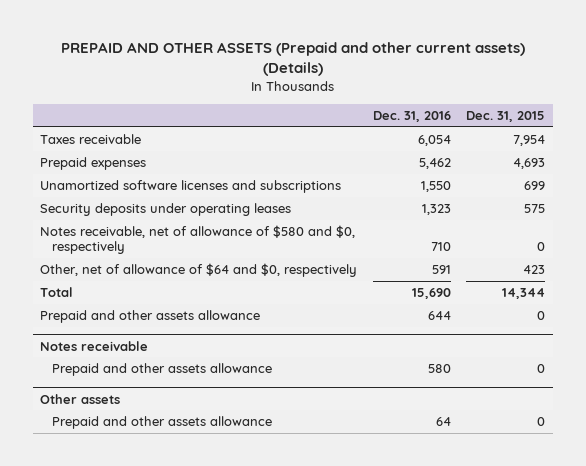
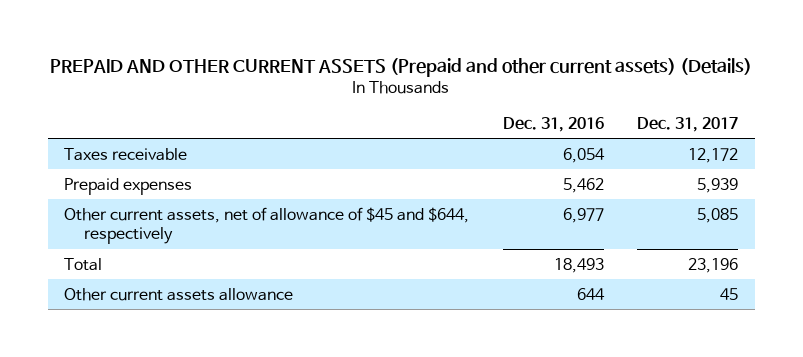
- PREPAID AND OTHER ASSETS (Prepaid and other current assets) (Details)
+ PREPAID AND OTHER CURRENT ASSETS (Prepaid and other current assets) (Details)
- | Dec. 31, 2016 | Dec. 31, 2015
+ | Dec. 31, 2016 | Dec. 31, 2017
- Unamortized software licenses and subscriptions | 1,550 | 699
- Security deposits under operating leases | 1,323 | 575
- Notes receivable, net of allowance of $580 and $0, respectively | 710 | 0
- Other, net of allowance of $64 and $0, respectively | 591 | 423
- Total | 15,690 | 14,344
- Prepaid and other assets allowance | 644 | 0
- Notes receivable
- Prepaid and other assets allowance | 580 | 0
- Other assets
- Prepaid and other assets allowance | 64 | 0
+ Other current assets, net of allowance of $45 and $644, respectively | 6,977 | 5,085
+ Total | 18,493 | 23,196
+ Other current assets allowance | 644 | 45

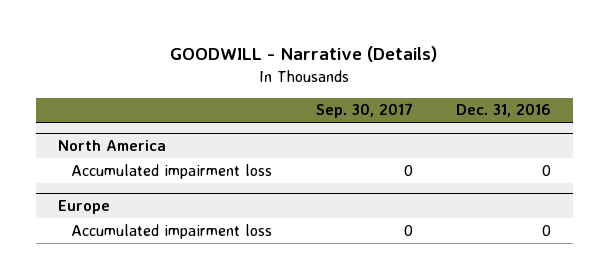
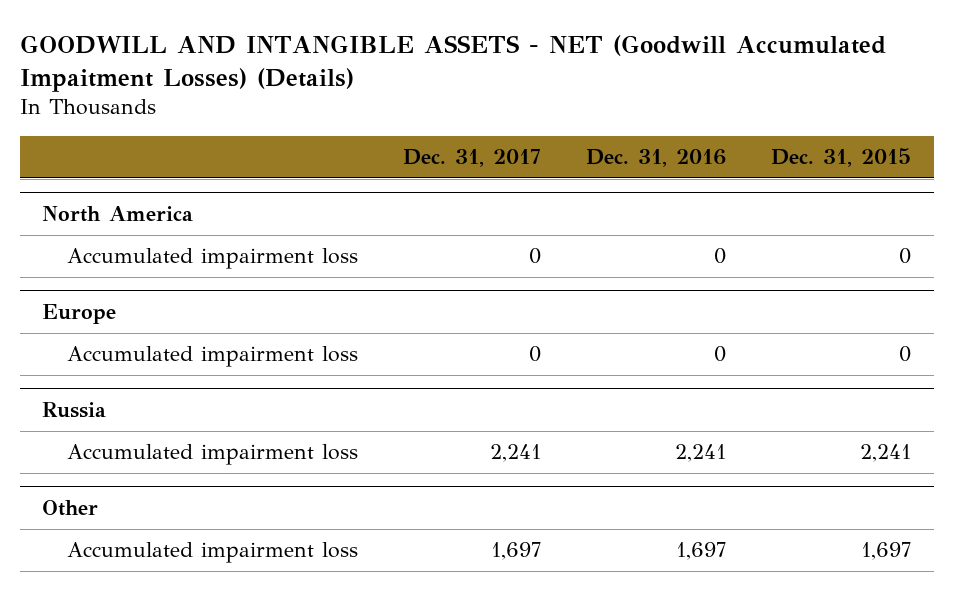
- GOODWILL - Narrative (Details)
+ GOODWILL AND INTANGIBLE ASSETS - NET (Goodwill Accumulated Impaitment Losses) (Details)
- | Sep. 30, 2017 | Dec. 31, 2016
+ | Dec. 31, 2017 | Dec. 31, 2016 | Dec. 31, 2015
+ Russia
+ Accumulated impairment loss | 2,241 | 2,241 | 2,241
+ Other
+ Accumulated impairment loss | 1,697 | 1,697 | 1,697

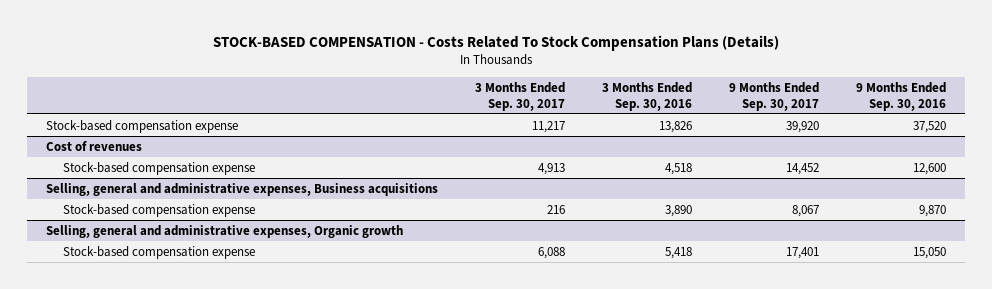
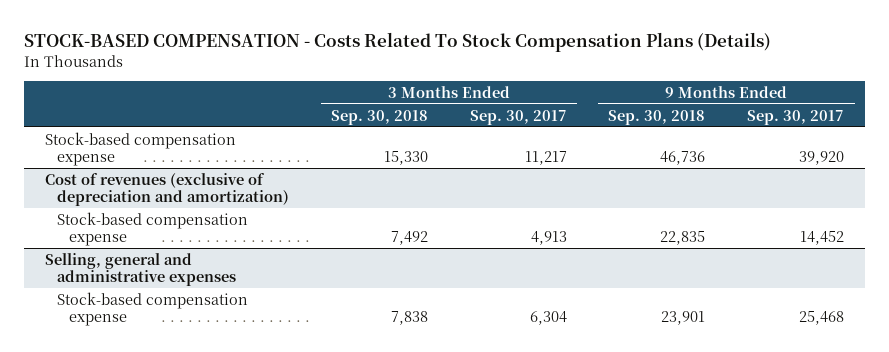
- | 3 Months Ended Sep. 30, 2017 | 3 Months Ended Sep. 30, 2016 | 9 Months Ended Sep. 30, 2017 | 9 Months Ended Sep. 30, 2016
+ | 3 Months Ended Sep. 30, 2018 | 3 Months Ended Sep. 30, 2017 | 9 Months Ended Sep. 30, 2018 | 9 Months Ended Sep. 30, 2017
- Cost of revenues
+ Cost of revenues (exclusive of depreciation and amortization)
- Selling, general and administrative expenses, Business acquisitions
- Stock-based compensation expense | 216 | 3,890 | 8,067 | 9,870
- Selling, general and administrative expenses, Organic growth
- Stock-based compensation expense | 6,088 | 5,418 | 17,401 | 15,050
+ Selling, general and administrative expenses
+ Stock-based compensation expense | 7,838 | 6,304 | 23,901 | 25,468

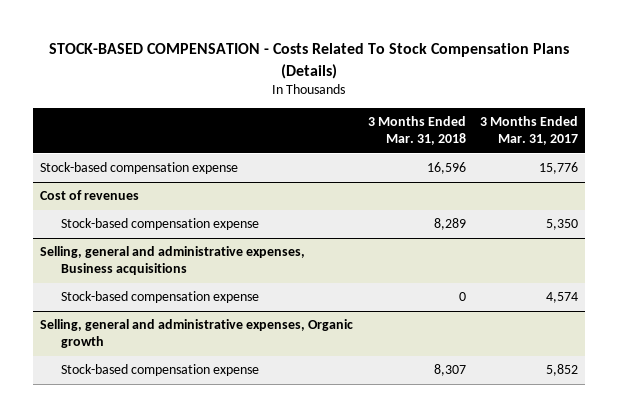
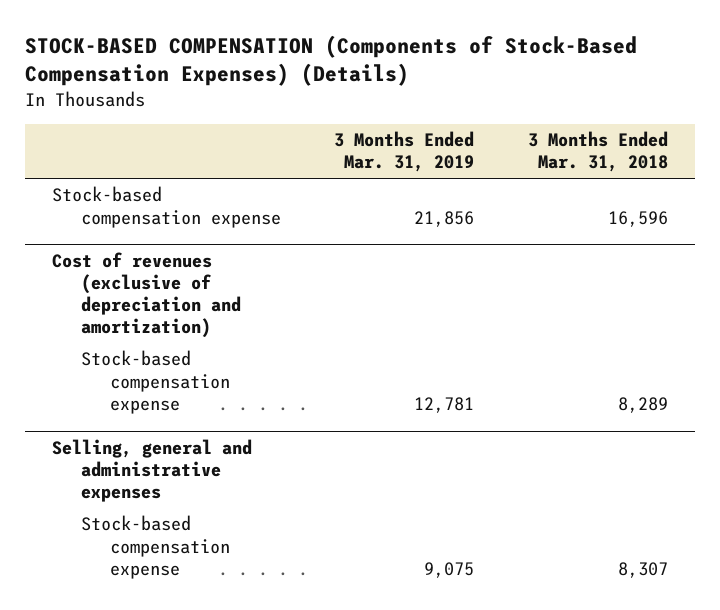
- STOCK-BASED COMPENSATION - Costs Related To Stock Compensation Plans (Details)
+ STOCK-BASED COMPENSATION (Components of Stock-Based Compensation Expenses) (Details)
- | 3 Months Ended Mar. 31, 2018 | 3 Months Ended Mar. 31, 2017
+ | 3 Months Ended Mar. 31, 2019 | 3 Months Ended Mar. 31, 2018
- Cost of revenues
+ Cost of revenues (exclusive of depreciation and amortization)
- Selling, general and administrative expenses, Business acquisitions
- Stock-based compensation expense | 0 | 4,574
- Selling, general and administrative expenses, Organic growth
+ Selling, general and administrative expenses

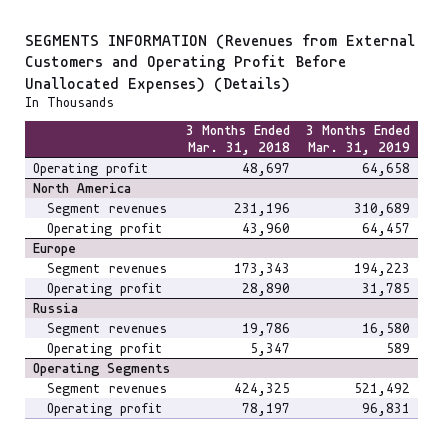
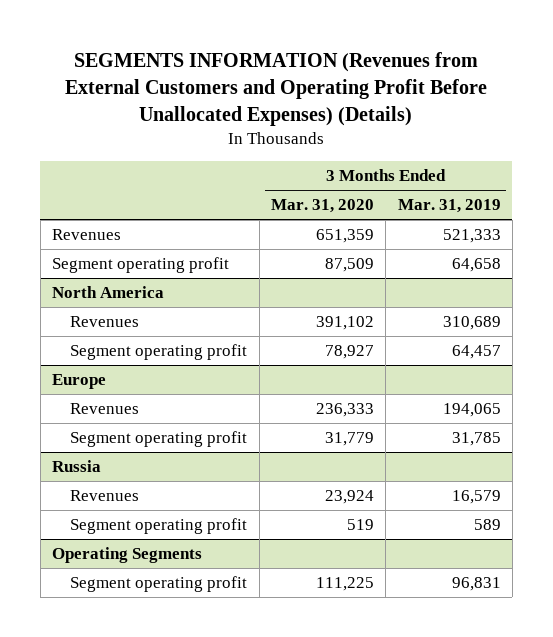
- | 3 Months Ended Mar. 31, 2018 | 3 Months Ended Mar. 31, 2019
+ | 3 Months Ended Mar. 31, 2020 | 3 Months Ended Mar. 31, 2019
- Operating profit | 48,697 | 64,658
+ Revenues | 651,359 | 521,333
+ Segment operating profit | 87,509 | 64,658
@ North America
- Segment revenues | 231,196 | 310,689
- Operating profit | 43,960 | 64,457
+ Revenues | 391,102 | 310,689
+ Segment operating profit | 78,927 | 64,457
@ Europe
- Segment revenues | 173,343 | 194,223
- Operating profit | 28,890 | 31,785
+ Revenues | 236,333 | 194,065
+ Segment operating profit | 31,779 | 31,785
@ Russia
- Segment revenues | 19,786 | 16,580
- Operating profit | 5,347 | 589
+ Revenues | 23,924 | 16,579
+ Segment operating profit | 519 | 589
@ Operating Segments
- Segment revenues | 424,325 | 521,492
- Operating profit | 78,197 | 96,831
+ Segment operating profit | 111,225 | 96,831

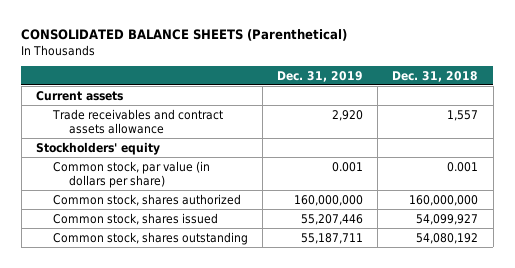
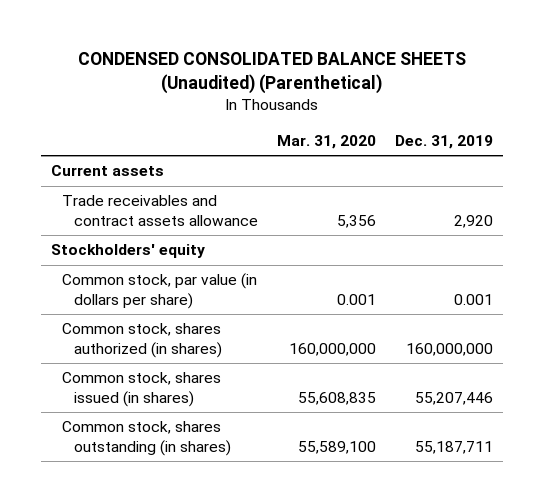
- CONSOLIDATED BALANCE SHEETS (Parenthetical)
+ CONDENSED CONSOLIDATED BALANCE SHEETS (Unaudited) (Parenthetical)
- | Dec. 31, 2019 | Dec. 31, 2018
+ | Mar. 31, 2020 | Dec. 31, 2019
- Common stock, shares authorized | 160,000,000 | 160,000,000
- Common stock, shares issued | 55,207,446 | 54,099,927
- Common stock, shares outstanding | 55,187,711 | 54,080,192
+ Common stock, shares authorized (in shares) | 160,000,000 | 160,000,000
+ Common stock, shares issued (in shares) | 55,608,835 | 55,207,446
+ Common stock, shares outstanding (in shares) | 55,589,100 | 55,187,711

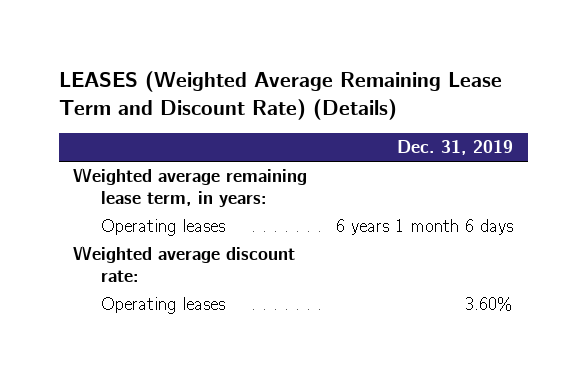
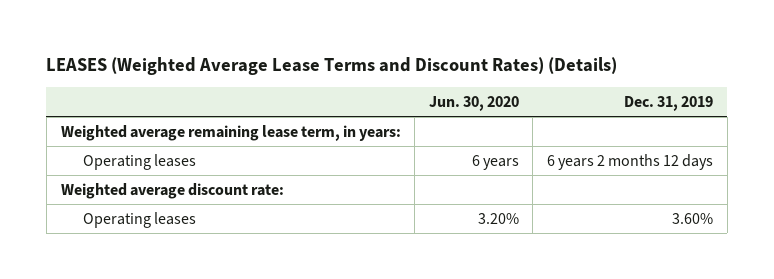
- LEASES (Weighted Average Remaining Lease Term and Discount Rate) (Details)
+ LEASES (Weighted Average Lease Terms and Discount Rates) (Details)
- | Dec. 31, 2019
+ | Jun. 30, 2020 | Dec. 31, 2019
- Operating leases | 6 years 1 month 6 days
+ Operating leases | 6 years | 6 years 2 months 12 days

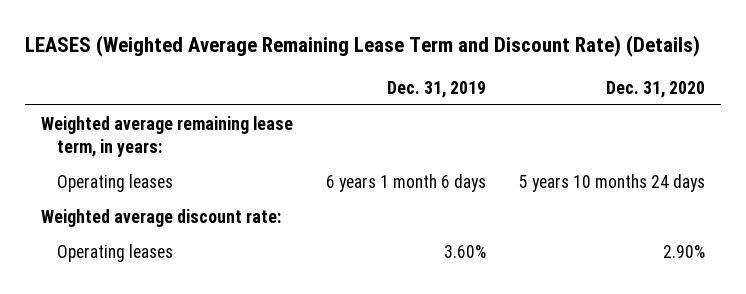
- LEASES (Weighted Average Lease Terms and Discount Rates) (Details)
+ LEASES (Weighted Average Remaining Lease Term and Discount Rate) (Details)
- | Jun. 30, 2020 | Dec. 31, 2019
+ | Dec. 31, 2019 | Dec. 31, 2020
- Operating leases | 6 years | 6 years 2 months 12 days
+ Operating leases | 6 years 1 month 6 days | 5 years 10 months 24 days

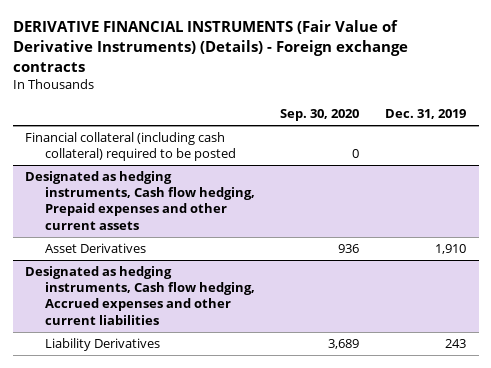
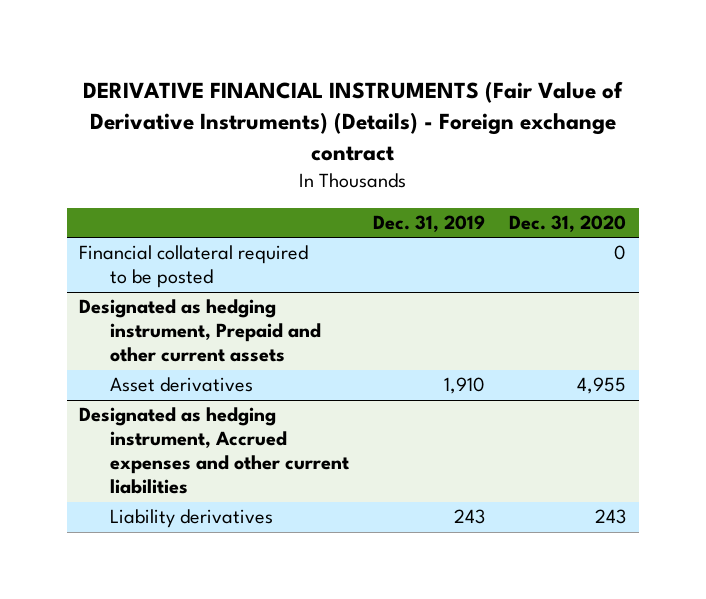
- DERIVATIVE FINANCIAL INSTRUMENTS (Fair Value of Derivative Instruments) (Details) - Foreign exchange contracts
+ DERIVATIVE FINANCIAL INSTRUMENTS (Fair Value of Derivative Instruments) (Details) - Foreign exchange contract
- | Sep. 30, 2020 | Dec. 31, 2019
+ | Dec. 31, 2019 | Dec. 31, 2020
- Financial collateral (including cash collateral) required to be posted | 0 |
- Designated as hedging instruments, Cash flow hedging, Prepaid expenses and other current assets
- Asset Derivatives | 936 | 1,910
- Designated as hedging instruments, Cash flow hedging, Accrued expenses and other current liabilities
- Liability Derivatives | 3,689 | 243
+ Financial collateral required to be posted | | 0
+ Designated as hedging instrument, Prepaid and other current assets
+ Asset derivatives | 1,910 | 4,955
+ Designated as hedging instrument, Accrued expenses and other current liabilities
+ Liability derivatives | 243 | 243

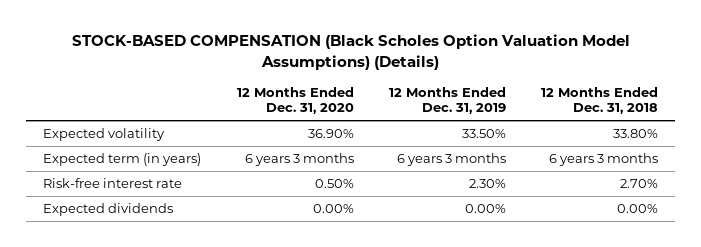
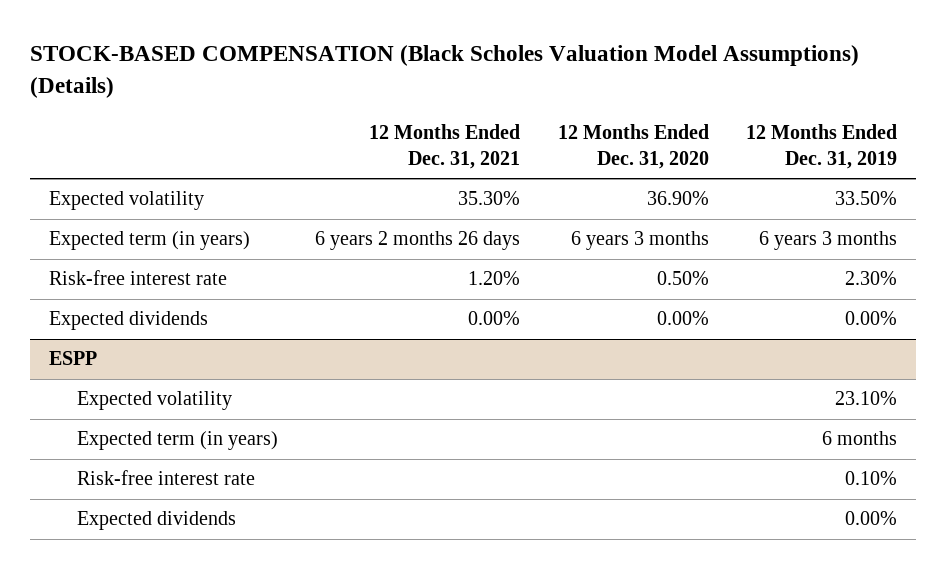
- STOCK-BASED COMPENSATION (Black Scholes Option Valuation Model Assumptions) (Details)
+ STOCK-BASED COMPENSATION (Black Scholes Valuation Model Assumptions) (Details)
- | 12 Months Ended Dec. 31, 2020 | 12 Months Ended Dec. 31, 2019 | 12 Months Ended Dec. 31, 2018
+ | 12 Months Ended Dec. 31, 2021 | 12 Months Ended Dec. 31, 2020 | 12 Months Ended Dec. 31, 2019
+ ESPP
+ Expected volatility | | | 23.10%
+ Expected term (in years) | | | 6 months
+ Risk-free interest rate | | | 0.10%
+ Expected dividends | | | 0.00%

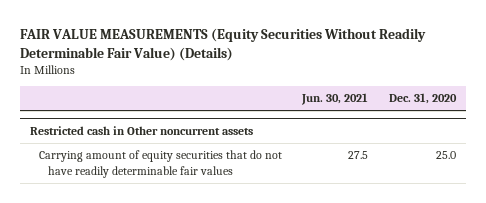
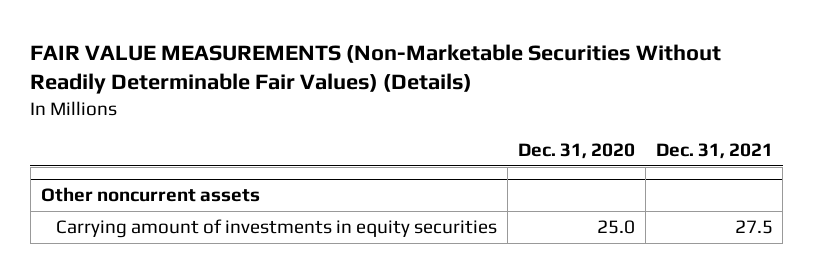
- FAIR VALUE MEASUREMENTS (Equity Securities Without Readily Determinable Fair Value) (Details)
+ FAIR VALUE MEASUREMENTS (Non-Marketable Securities Without Readily Determinable Fair Values) (Details)
- | Jun. 30, 2021 | Dec. 31, 2020
+ | Dec. 31, 2020 | Dec. 31, 2021
- Restricted cash in Other noncurrent assets
- Carrying amount of equity securities that do not have readily determinable fair values | 27.5 | 25.0
+ Other noncurrent assets
+ Carrying amount of investments in equity securities | 25.0 | 27.5

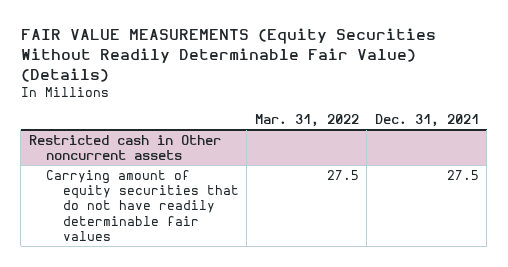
- FAIR VALUE MEASUREMENTS (Non-Marketable Securities Without Readily Determinable Fair Values) (Details)
+ FAIR VALUE MEASUREMENTS (Equity Securities Without Readily Determinable Fair Value) (Details)
- | Dec. 31, 2020 | Dec. 31, 2021
+ | Mar. 31, 2022 | Dec. 31, 2021
- Other noncurrent assets
- Carrying amount of investments in equity securities | 25.0 | 27.5
+ Restricted cash in Other noncurrent assets
+ Carrying amount of equity securities that do not have readily determinable fair values | 27.5 | 27.5

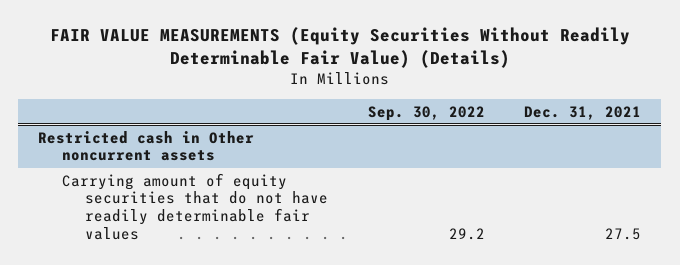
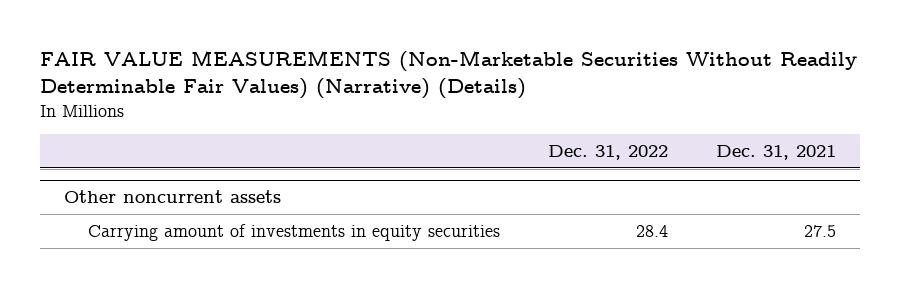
- FAIR VALUE MEASUREMENTS (Equity Securities Without Readily Determinable Fair Value) (Details)
+ FAIR VALUE MEASUREMENTS (Non-Marketable Securities Without Readily Determinable Fair Values) (Narrative) (Details)
- | Sep. 30, 2022 | Dec. 31, 2021
+ | Dec. 31, 2022 | Dec. 31, 2021
- Restricted cash in Other noncurrent assets
- Carrying amount of equity securities that do not have readily determinable fair values | 29.2 | 27.5
+ Other noncurrent assets
+ Carrying amount of investments in equity securities | 28.4 | 27.5

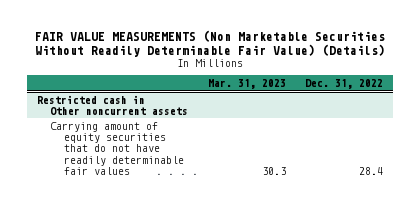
- FAIR VALUE MEASUREMENTS (Non-Marketable Securities Without Readily Determinable Fair Values) (Narrative) (Details)
+ FAIR VALUE MEASUREMENTS (Non Marketable Securities Without Readily Determinable Fair Value) (Details)
- | Dec. 31, 2022 | Dec. 31, 2021
+ | Mar. 31, 2023 | Dec. 31, 2022
- Other noncurrent assets
- Carrying amount of investments in equity securities | 28.4 | 27.5
+ Restricted cash in Other noncurrent assets
+ Carrying amount of equity securities that do not have readily determinable fair values | 30.3 | 28.4

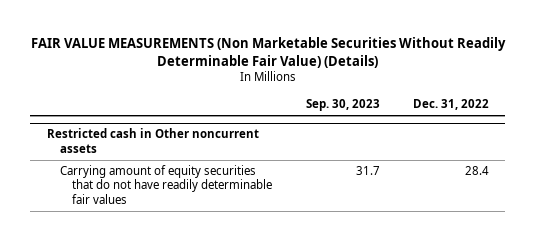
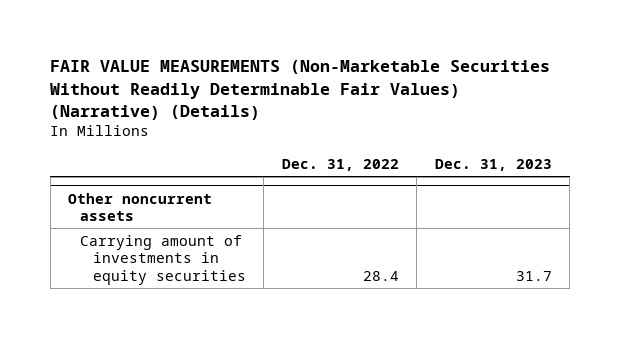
- FAIR VALUE MEASUREMENTS (Non Marketable Securities Without Readily Determinable Fair Value) (Details)
+ FAIR VALUE MEASUREMENTS (Non-Marketable Securities Without Readily Determinable Fair Values) (Narrative) (Details)
- | Sep. 30, 2023 | Dec. 31, 2022
+ | Dec. 31, 2022 | Dec. 31, 2023
- Restricted cash in Other noncurrent assets
- Carrying amount of equity securities that do not have readily determinable fair values | 31.7 | 28.4
+ Other noncurrent assets
+ Carrying amount of investments in equity securities | 28.4 | 31.7

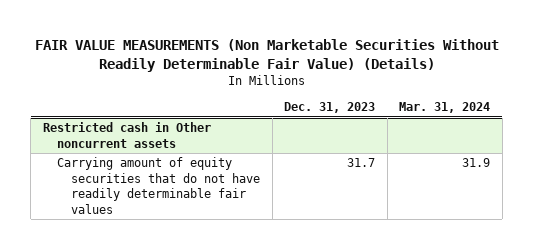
- FAIR VALUE MEASUREMENTS (Non-Marketable Securities Without Readily Determinable Fair Values) (Narrative) (Details)
+ FAIR VALUE MEASUREMENTS (Non Marketable Securities Without Readily Determinable Fair Value) (Details)
- | Dec. 31, 2022 | Dec. 31, 2023
+ | Dec. 31, 2023 | Mar. 31, 2024
- Other noncurrent assets
- Carrying amount of investments in equity securities | 28.4 | 31.7
+ Restricted cash in Other noncurrent assets
+ Carrying amount of equity securities that do not have readily determinable fair values | 31.7 | 31.9

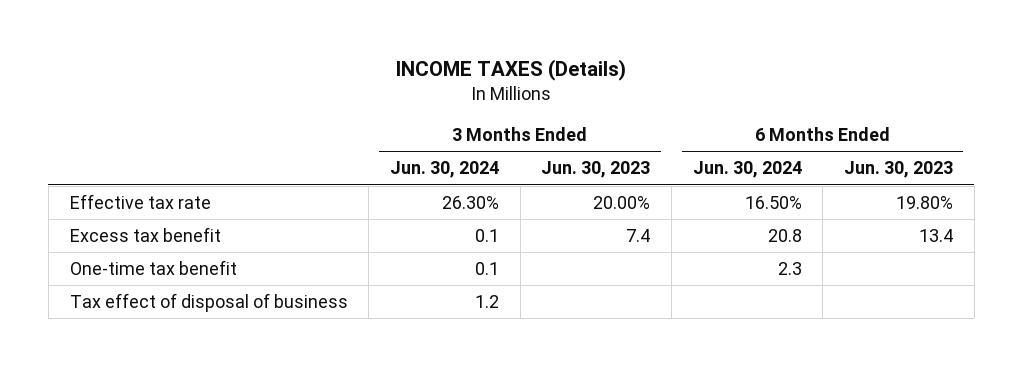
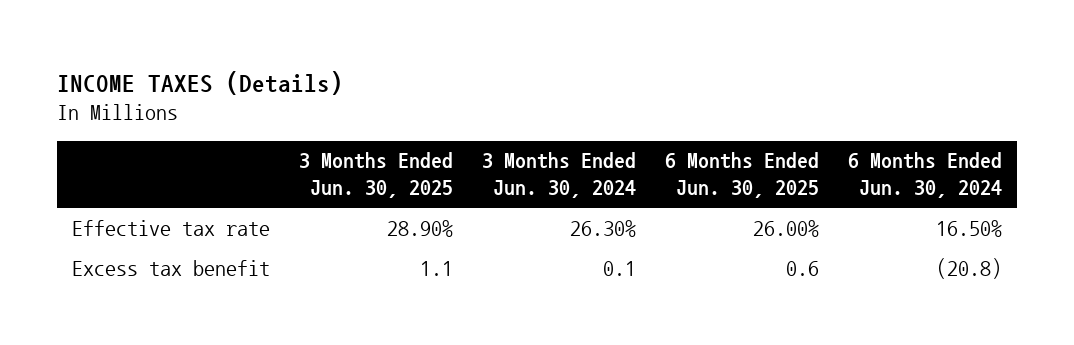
- | 3 Months Ended Jun. 30, 2024 | 3 Months Ended Jun. 30, 2023 | 6 Months Ended Jun. 30, 2024 | 6 Months Ended Jun. 30, 2023
+ | 3 Months Ended Jun. 30, 2025 | 3 Months Ended Jun. 30, 2024 | 6 Months Ended Jun. 30, 2025 | 6 Months Ended Jun. 30, 2024
- Excess tax benefit | 0.1 | 7.4 | 20.8 | 13.4
- One-time tax benefit | 0.1 | | 2.3 |
- Tax effect of disposal of business | 1.2 | | |
+ Excess tax benefit | 1.1 | 0.1 | 0.6 | (20.8)

